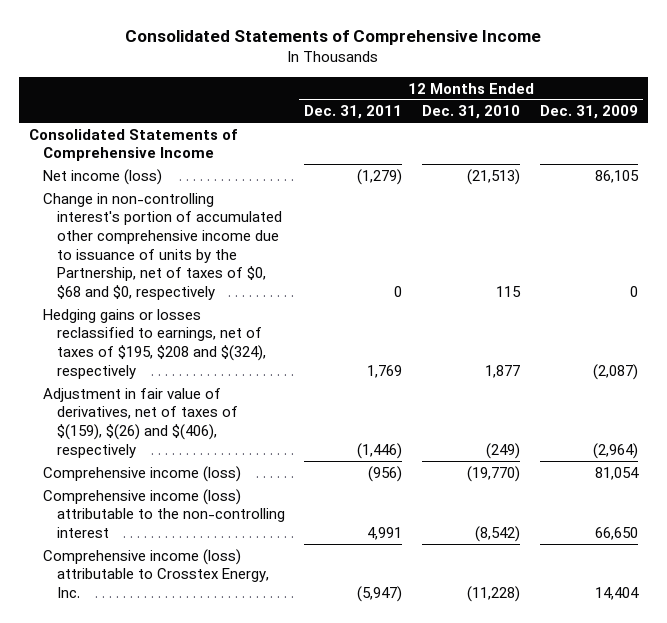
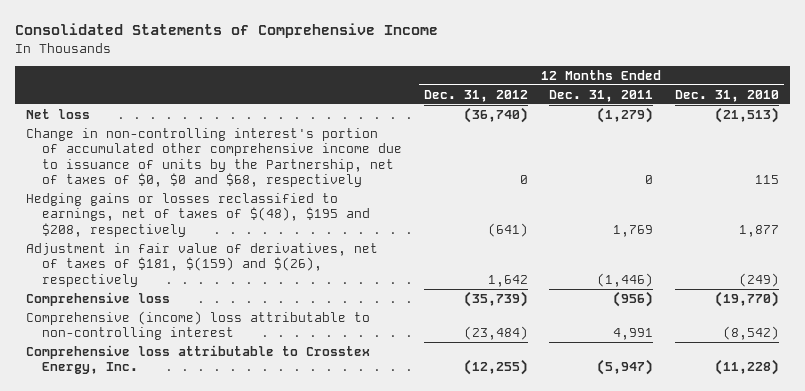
- | 12 Months Ended Dec. 31, 2011 | 12 Months Ended Dec. 31, 2010 | 12 Months Ended Dec. 31, 2009
+ | 12 Months Ended Dec. 31, 2012 | 12 Months Ended Dec. 31, 2011 | 12 Months Ended Dec. 31, 2010
- Consolidated Statements of Comprehensive Income
- Net income (loss) | (1,279) | (21,513) | 86,105
- Change in non-controlling interest's portion of accumulated other comprehensive income due to issuance of units by the Partnership, net of taxes of $0, $68 and $0, respectively | 0 | 115 | 0
- Hedging gains or losses reclassified to earnings, net of taxes of $195, $208 and $(324), respectively | 1,769 | 1,877 | (2,087)
- Adjustment in fair value of derivatives, net of taxes of $(159), $(26) and $(406), respectively | (1,446) | (249) | (2,964)
- Comprehensive income (loss) | (956) | (19,770) | 81,054
- Comprehensive income (loss) attributable to the non-controlling interest | 4,991 | (8,542) | 66,650
- Comprehensive income (loss) attributable to Crosstex Energy, Inc. | (5,947) | (11,228) | 14,404
+ Net loss | (36,740) | (1,279) | (21,513)
+ Change in non-controlling interest's portion of accumulated other comprehensive income due to issuance of units by the Partnership, net of taxes of $0, $0 and $68, respectively | 0 | 0 | 115
+ Hedging gains or losses reclassified to earnings, net of taxes of $(48), $195 and $208, respectively | (641) | 1,769 | 1,877
+ Adjustment in fair value of derivatives, net of taxes of $181, $(159) and $(26), respectively | 1,642 | (1,446) | (249)
+ Comprehensive loss | (35,739) | (956) | (19,770)
+ Comprehensive (income) loss attributable to non-controlling interest | (23,484) | 4,991 | (8,542)
+ Comprehensive loss attributable to Crosstex Energy, Inc. | (12,255) | (5,947) | (11,228)

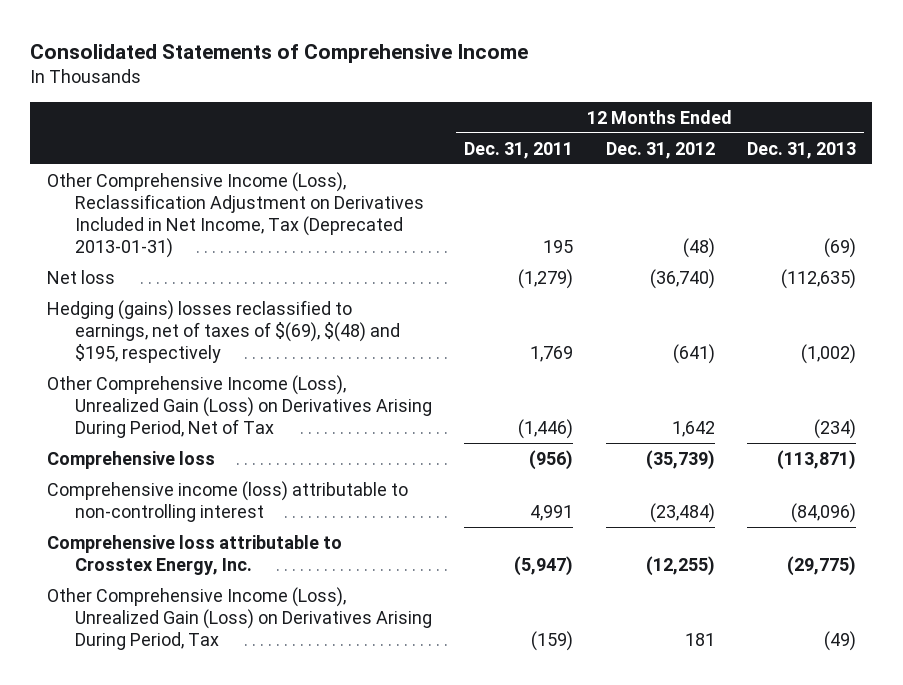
- | 12 Months Ended Dec. 31, 2012 | 12 Months Ended Dec. 31, 2011 | 12 Months Ended Dec. 31, 2010
+ | 12 Months Ended Dec. 31, 2011 | 12 Months Ended Dec. 31, 2012 | 12 Months Ended Dec. 31, 2013
+ Other Comprehensive Income (Loss), Reclassification Adjustment on Derivatives Included in Net Income, Tax (Deprecated 2013-01-31) | 195 | (48) | (69)
- Change in non-controlling interest's portion of accumulated other comprehensive income due to issuance of units by the Partnership, net of taxes of $0, $0 and $68, respectively | 0 | 0 | 115
- Hedging gains or losses reclassified to earnings, net of taxes of $(48), $195 and $208, respectively | (641) | 1,769 | 1,877
- Adjustment in fair value of derivatives, net of taxes of $181, $(159) and $(26), respectively | 1,642 | (1,446) | (249)
+ Hedging (gains) losses reclassified to earnings, net of taxes of $(69), $(48) and $195, respectively | 1,769 | (641) | (1,002)
+ Other Comprehensive Income (Loss), Unrealized Gain (Loss) on Derivatives Arising During Period, Net of Tax | (1,446) | 1,642 | (234)
- Comprehensive (income) loss attributable to non-controlling interest | (23,484) | 4,991 | (8,542)
+ Comprehensive income (loss) attributable to non-controlling interest | 4,991 | (23,484) | (84,096)
+ Other Comprehensive Income (Loss), Unrealized Gain (Loss) on Derivatives Arising During Period, Tax | (159) | 181 | (49)

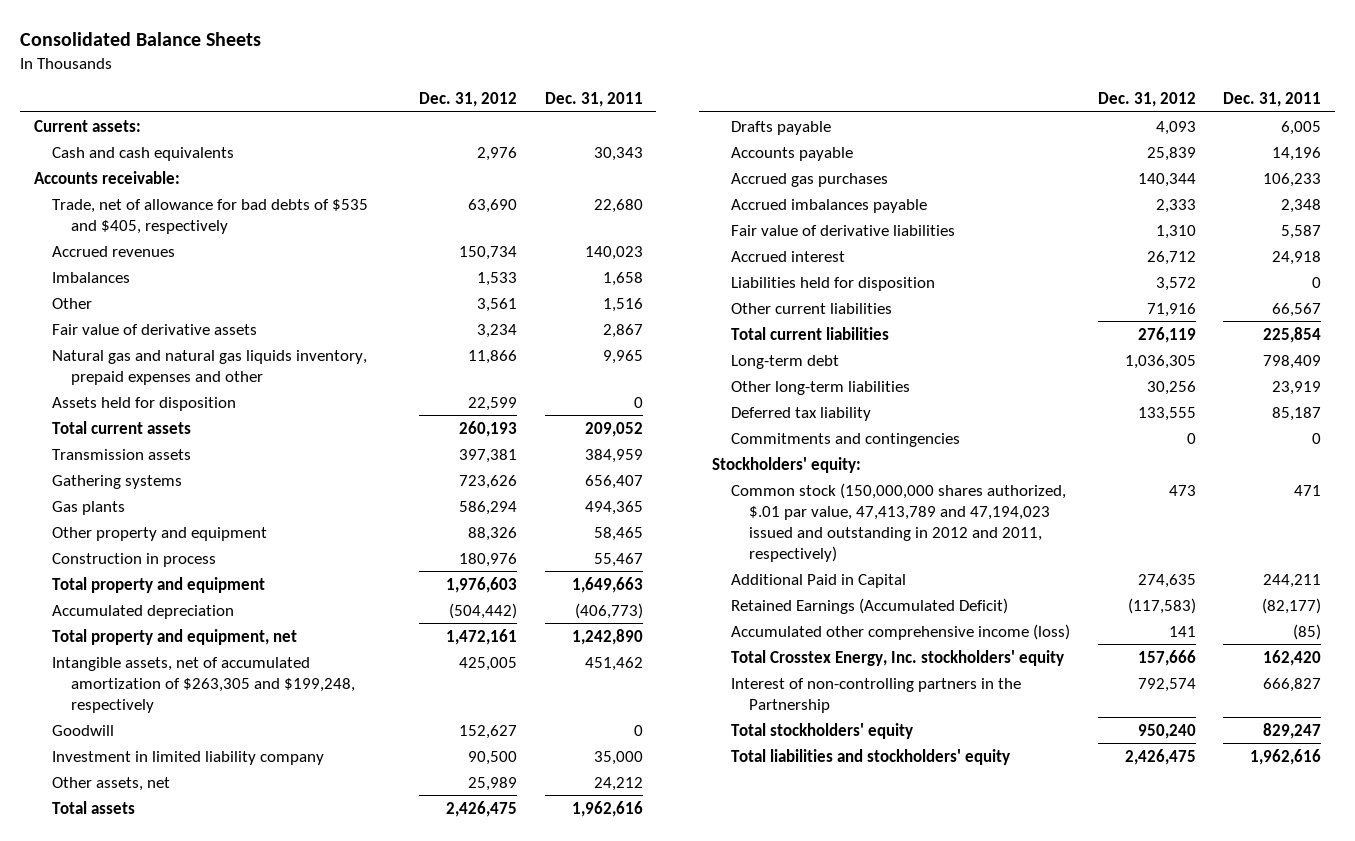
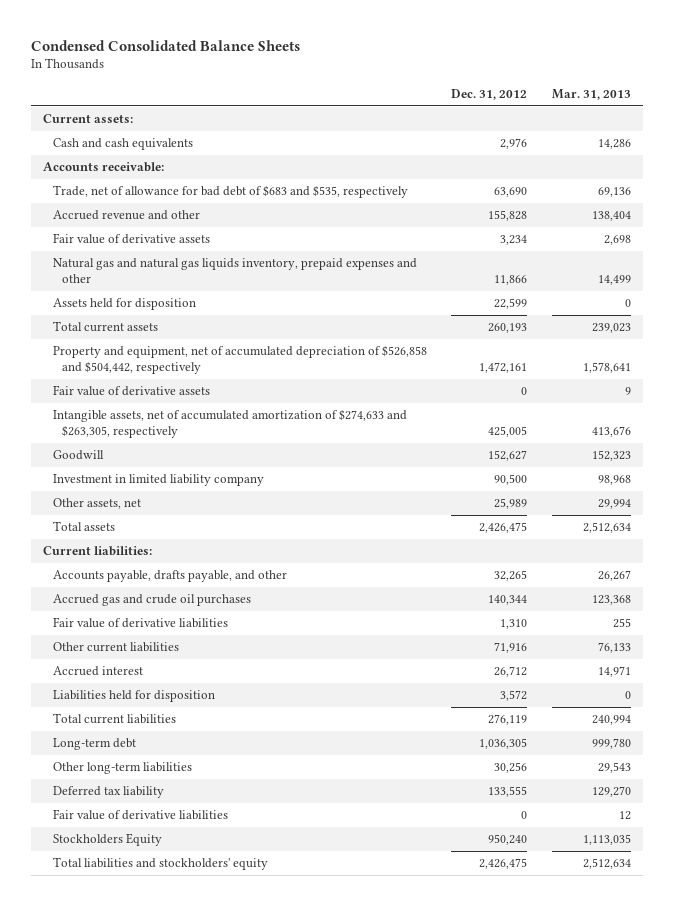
- Consolidated Balance Sheets
+ Condensed Consolidated Balance Sheets
- | Dec. 31, 2012 | Dec. 31, 2011
+ | Dec. 31, 2012 | Mar. 31, 2013
- Trade, net of allowance for bad debts of $535 and $405, respectively | 63,690 | 22,680
- Accrued revenues | 150,734 | 140,023
- Imbalances | 1,533 | 1,658
- Other | 3,561 | 1,516
+ Trade, net of allowance for bad debt of $683 and $535, respectively | 63,690 | 69,136
+ Accrued revenue and other | 155,828 | 138,404
- Transmission assets | 397,381 | 384,959
- Gathering systems | 723,626 | 656,407
- Gas plants | 586,294 | 494,365
- Other property and equipment | 88,326 | 58,465
- Construction in process | 180,976 | 55,467
- Total property and equipment | 1,976,603 | 1,649,663
- Accumulated depreciation | (504,442) | (406,773)
- Total property and equipment, net | 1,472,161 | 1,242,890
- Intangible assets, net of accumulated amortization of $263,305 and $199,248, respectively | 425,005 | 451,462
+ Property and equipment, net of accumulated depreciation of $526,858 and $504,442, respectively | 1,472,161 | 1,578,641
+ Fair value of derivative assets | 0 | 9
+ Intangible assets, net of accumulated amortization of $274,633 and $263,305, respectively | 425,005 | 413,676
- Drafts payable | 4,093 | 6,005
- Accounts payable | 25,839 | 14,196
- Accrued gas purchases | 140,344 | 106,233
- Accrued imbalances payable | 2,333 | 2,348
+ Current liabilities:
+ Accounts payable, drafts payable, and other | 32,265 | 26,267
+ Accrued gas and crude oil purchases | 140,344 | 123,368
moved up: Other current liabilities | 71,916 | 76,133
- Commitments and contingencies | 0 | 0
- Stockholders' equity:
- Common stock (150,000,000 shares authorized, $.01 par value, 47,413,789 and 47,194,023 issued and outstanding in 2012 and 2011, respectively) | 473 | 471
- Additional Paid in Capital | 274,635 | 244,211
- Retained Earnings (Accumulated Deficit) | (117,583) | (82,177)
- Accumulated other comprehensive income (loss) | 141 | (85)
- Total Crosstex Energy, Inc. stockholders' equity | 157,666 | 162,420
- Interest of non-controlling partners in the Partnership | 792,574 | 666,827
- Total stockholders' equity | 950,240 | 829,247
+ Fair value of derivative liabilities | 0 | 12
+ Stockholders Equity | 950,240 | 1,113,035

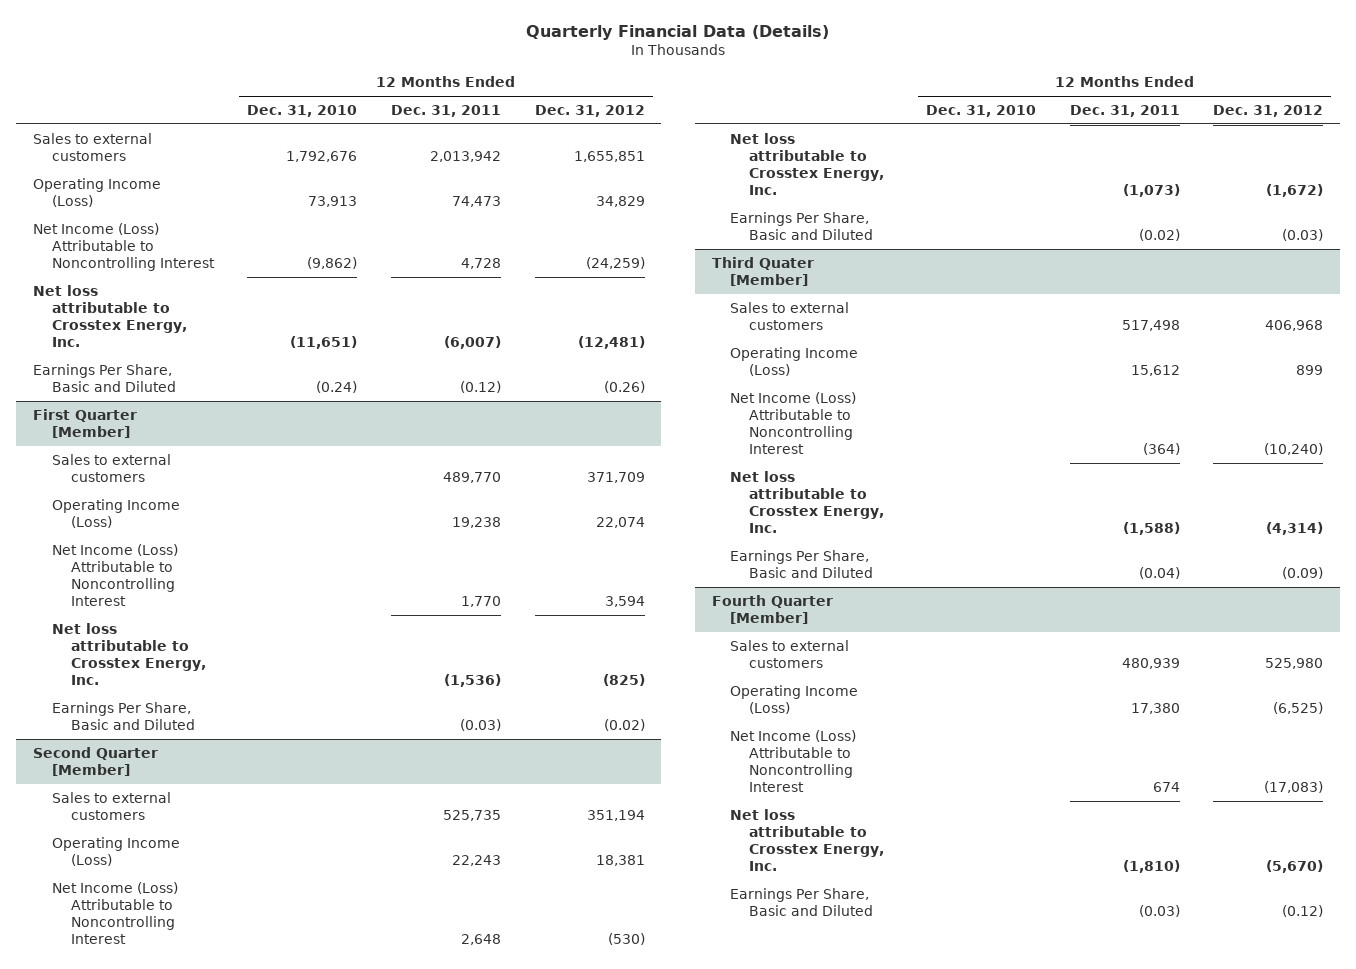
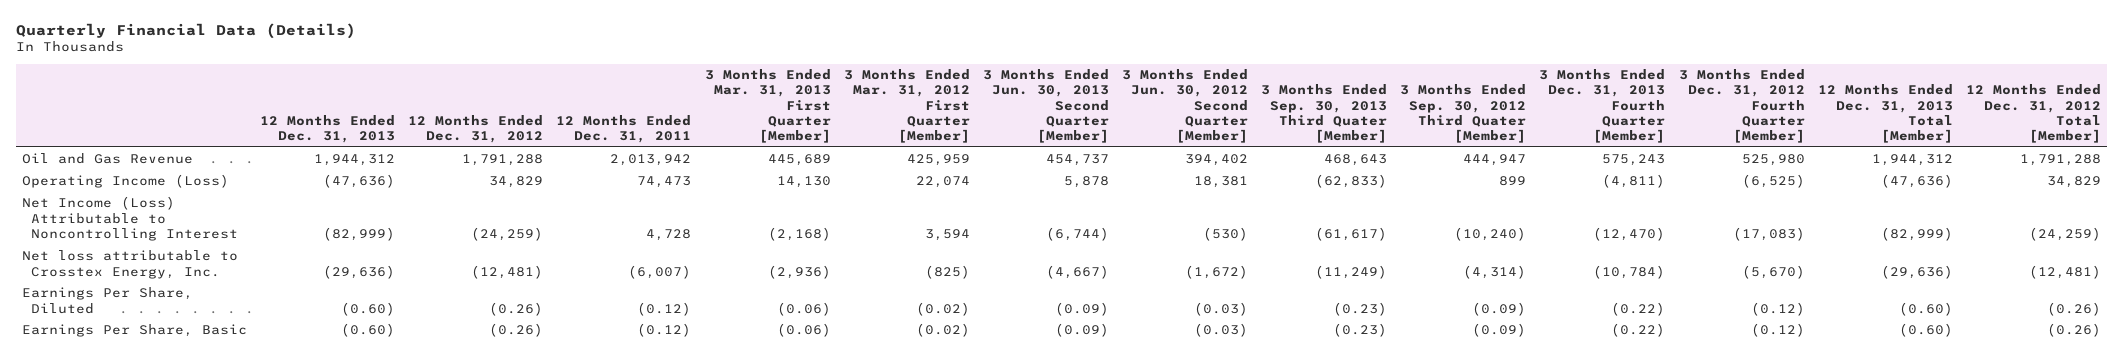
- | 12 Months Ended Dec. 31, 2010 | 12 Months Ended Dec. 31, 2011 | 12 Months Ended Dec. 31, 2012
+ | 12 Months Ended Dec. 31, 2013 | 12 Months Ended Dec. 31, 2012 | 12 Months Ended Dec. 31, 2011 | 3 Months Ended Mar. 31, 2013 First Quarter [Member] | 3 Months Ended Mar. 31, 2012 First Quarter [Member] | 3 Months Ended Jun. 30, 2013 Second Quarter [Member] | 3 Months Ended Jun. 30, 2012 Second Quarter [Member] | 3 Months Ended Sep. 30, 2013 Third Quater [Member] | 3 Months Ended Sep. 30, 2012 Third Quater [Member] | 3 Months Ended Dec. 31, 2013 Fourth Quarter [Member] | 3 Months Ended Dec. 31, 2012 Fourth Quarter [Member] | 12 Months Ended Dec. 31, 2013 Total [Member] | 12 Months Ended Dec. 31, 2012 Total [Member]
- Sales to external customers | 1,792,676 | 2,013,942 | 1,655,851
+ Oil and Gas Revenue | 1,944,312 | 1,791,288 | 2,013,942 | 445,689 | 425,959 | 454,737 | 394,402 | 468,643 | 444,947 | 575,243 | 525,980 | 1,944,312 | 1,791,288
- Earnings Per Share, Basic and Diluted | (0.24) | (0.12) | (0.26)
- First Quarter [Member]
- Sales to external customers | | 489,770 | 371,709
- Operating Income (Loss) | | 19,238 | 22,074
- Net Income (Loss) Attributable to Noncontrolling Interest | | 1,770 | 3,594
- Net loss attributable to Crosstex Energy, Inc. | | (1,536) | (825)
- Earnings Per Share, Basic and Diluted | | (0.03) | (0.02)
- Second Quarter [Member]
- Sales to external customers | | 525,735 | 351,194
- Operating Income (Loss) | | 22,243 | 18,381
- Net Income (Loss) Attributable to Noncontrolling Interest | | 2,648 | (530)
- Net loss attributable to Crosstex Energy, Inc. | | (1,073) | (1,672)
- Earnings Per Share, Basic and Diluted | | (0.02) | (0.03)
- Third Quater [Member]
- Sales to external customers | | 517,498 | 406,968
- Operating Income (Loss) | | 15,612 | 899
- Net Income (Loss) Attributable to Noncontrolling Interest | | (364) | (10,240)
- Net loss attributable to Crosstex Energy, Inc. | | (1,588) | (4,314)
- Earnings Per Share, Basic and Diluted | | (0.04) | (0.09)
- Fourth Quarter [Member]
- Sales to external customers | | 480,939 | 525,980
- Operating Income (Loss) | | 17,380 | (6,525)
- Net Income (Loss) Attributable to Noncontrolling Interest | | 674 | (17,083)
- Net loss attributable to Crosstex Energy, Inc. | | (1,810) | (5,670)
- Earnings Per Share, Basic and Diluted | | (0.03) | (0.12)
+ Earnings Per Share, Diluted | (0.60) | (0.26) | (0.12) | (0.06) | (0.02) | (0.09) | (0.03) | (0.23) | (0.09) | (0.22) | (0.12) | (0.60) | (0.26)
+ Earnings Per Share, Basic | (0.60) | (0.26) | (0.12) | (0.06) | (0.02) | (0.09) | (0.03) | (0.23) | (0.09) | (0.22) | (0.12) | (0.60) | (0.26)

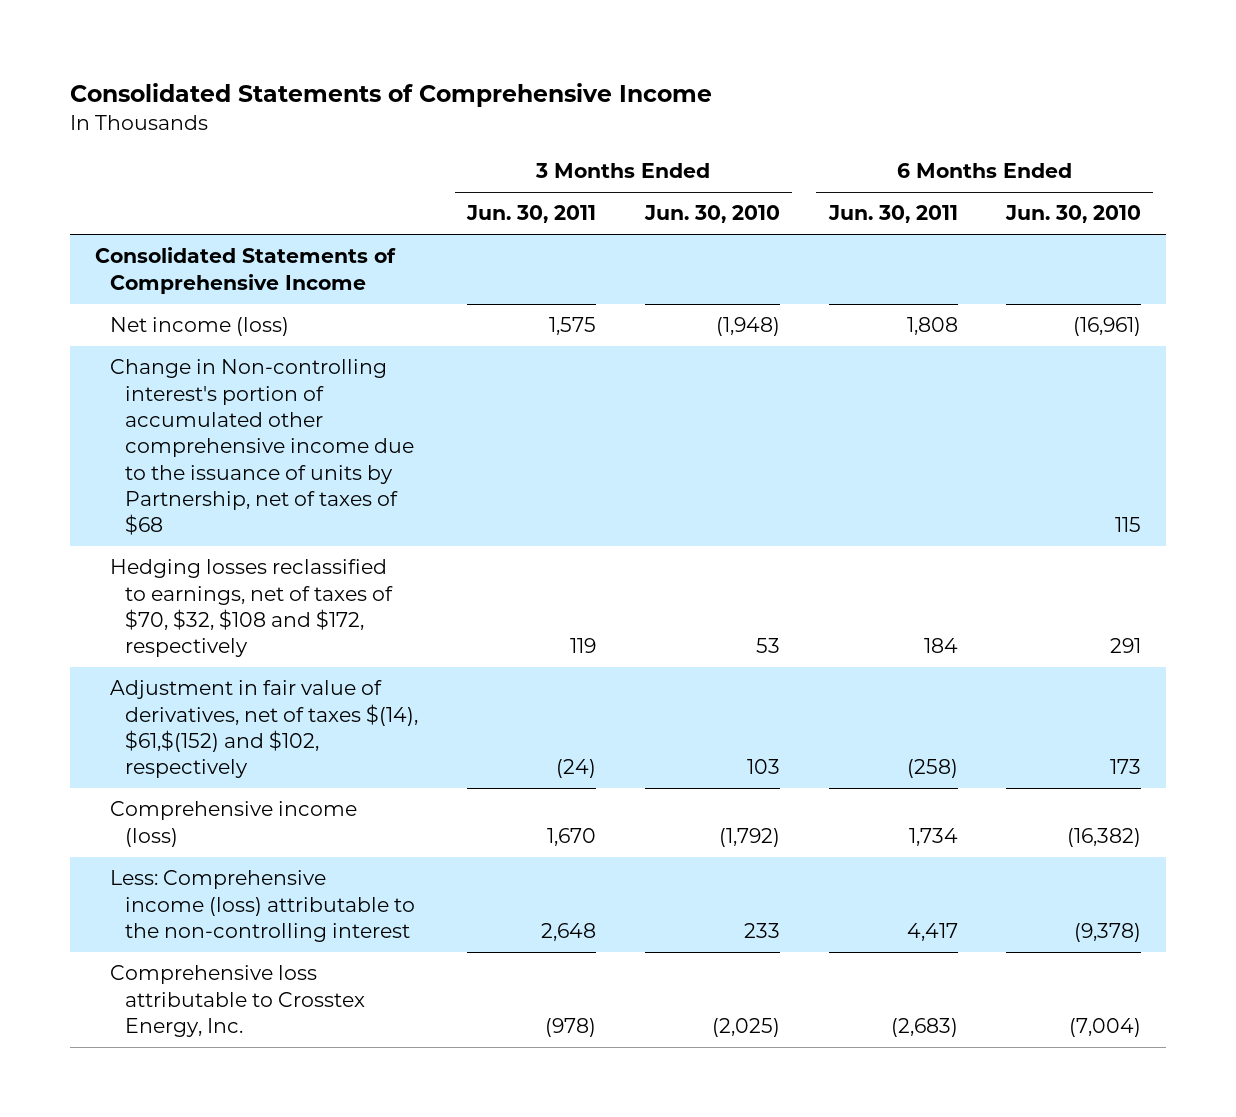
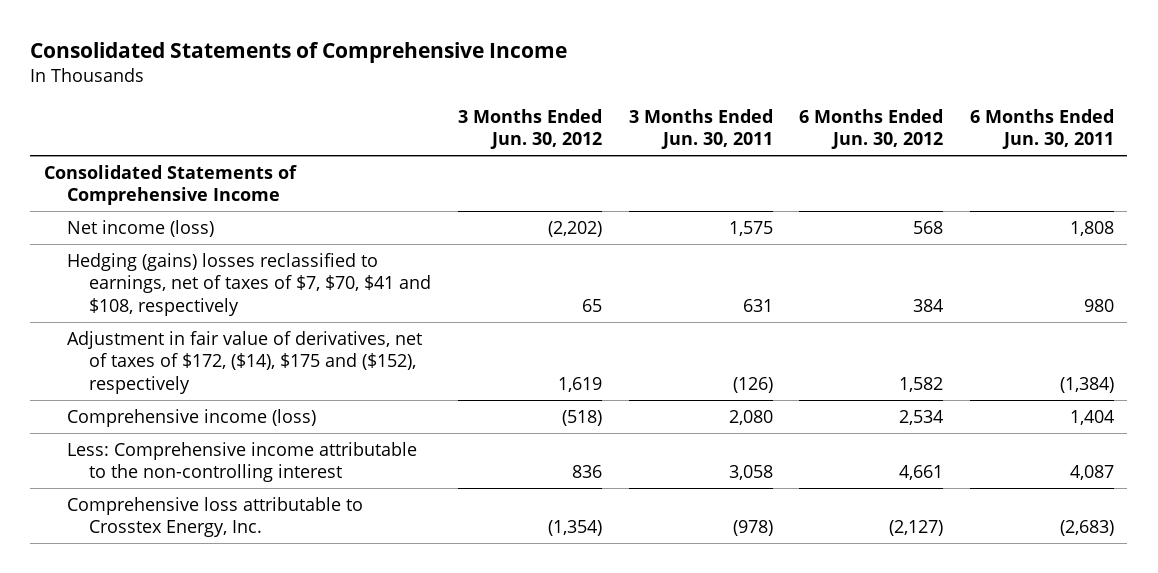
- | 3 Months Ended Jun. 30, 2011 | 3 Months Ended Jun. 30, 2010 | 6 Months Ended Jun. 30, 2011 | 6 Months Ended Jun. 30, 2010
+ | 3 Months Ended Jun. 30, 2012 | 3 Months Ended Jun. 30, 2011 | 6 Months Ended Jun. 30, 2012 | 6 Months Ended Jun. 30, 2011
- Change in Non-controlling interest's portion of accumulated other comprehensive income due to the issuance of units by Partnership, net of taxes of $68 | | | | 115
- Hedging losses reclassified to earnings, net of taxes of $70, $32, $108 and $172, respectively | 119 | 53 | 184 | 291
- Adjustment in fair value of derivatives, net of taxes $(14), $61,$(152) and $102, respectively | (24) | 103 | (258) | 173
- Comprehensive income (loss) | 1,670 | (1,792) | 1,734 | (16,382)
- Less: Comprehensive income (loss) attributable to the non-controlling interest | 2,648 | 233 | 4,417 | (9,378)
+ Hedging (gains) losses reclassified to earnings, net of taxes of $7, $70, $41 and $108, respectively | 65 | 631 | 384 | 980
+ Adjustment in fair value of derivatives, net of taxes of $172, ($14), $175 and ($152), respectively | 1,619 | (126) | 1,582 | (1,384)
+ Comprehensive income (loss) | (518) | 2,080 | 2,534 | 1,404
+ Less: Comprehensive income attributable to the non-controlling interest | 836 | 3,058 | 4,661 | 4,087

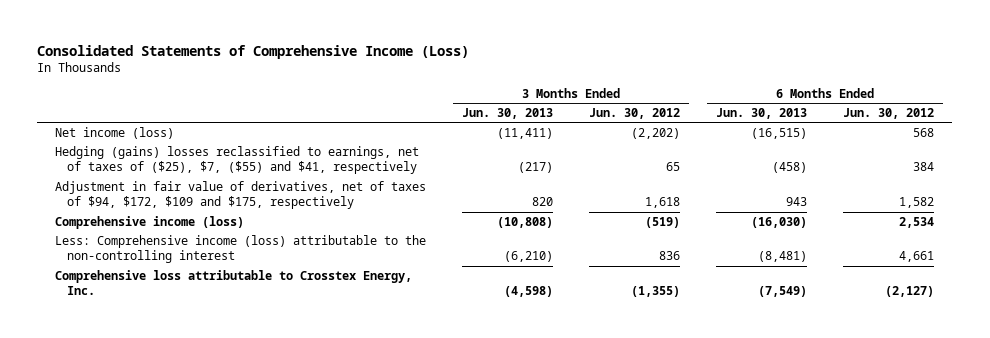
- Consolidated Statements of Comprehensive Income
+ Consolidated Statements of Comprehensive Income (Loss)
- | 3 Months Ended Jun. 30, 2012 | 3 Months Ended Jun. 30, 2011 | 6 Months Ended Jun. 30, 2012 | 6 Months Ended Jun. 30, 2011
+ | 3 Months Ended Jun. 30, 2013 | 3 Months Ended Jun. 30, 2012 | 6 Months Ended Jun. 30, 2013 | 6 Months Ended Jun. 30, 2012
- Consolidated Statements of Comprehensive Income
- Hedging (gains) losses reclassified to earnings, net of taxes of $7, $70, $41 and $108, respectively | 65 | 631 | 384 | 980
- Adjustment in fair value of derivatives, net of taxes of $172, ($14), $175 and ($152), respectively | 1,619 | (126) | 1,582 | (1,384)
- Comprehensive income (loss) | (518) | 2,080 | 2,534 | 1,404
- Less: Comprehensive income attributable to the non-controlling interest | 836 | 3,058 | 4,661 | 4,087
- Comprehensive loss attributable to Crosstex Energy, Inc. | (1,354) | (978) | (2,127) | (2,683)
+ Hedging (gains) losses reclassified to earnings, net of taxes of ($25), $7, ($55) and $41, respectively | (217) | 65 | (458) | 384
+ Adjustment in fair value of derivatives, net of taxes of $94, $172, $109 and $175, respectively | 820 | 1,618 | 943 | 1,582
+ Comprehensive income (loss) | (10,808) | (519) | (16,030) | 2,534
+ Less: Comprehensive income (loss) attributable to the non-controlling interest | (6,210) | 836 | (8,481) | 4,661
+ Comprehensive loss attributable to Crosstex Energy, Inc. | (4,598) | (1,355) | (7,549) | (2,127)

